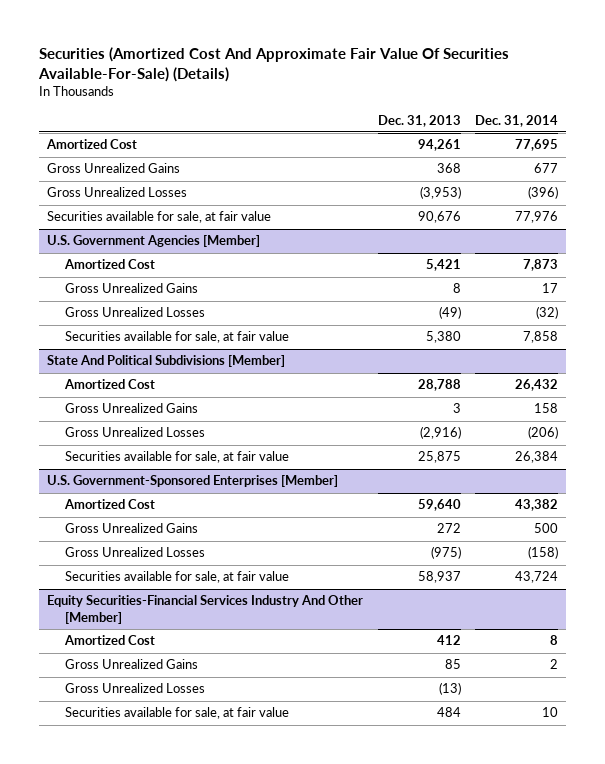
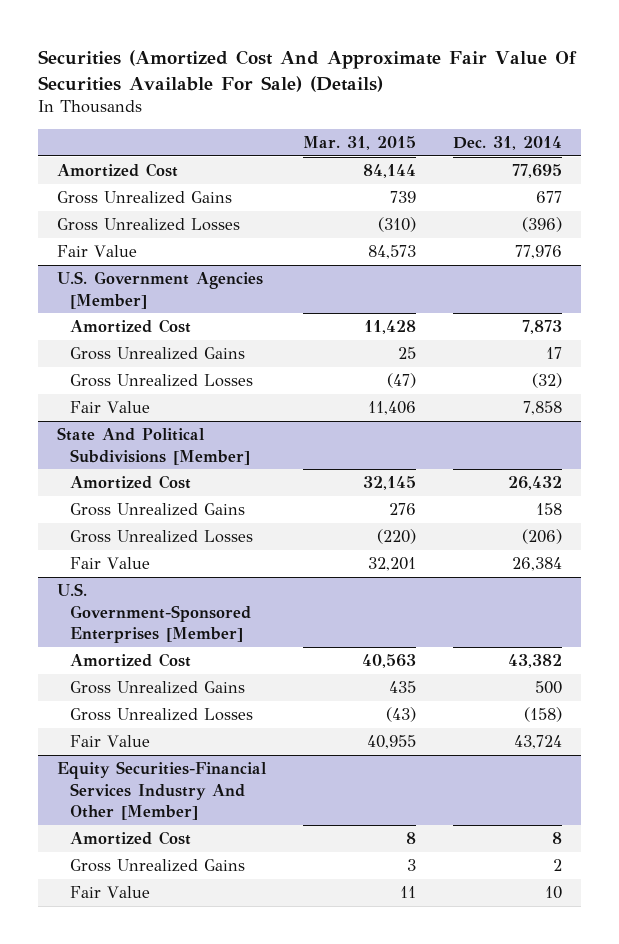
- Securities (Amortized Cost And Approximate Fair Value Of Securities Available-For-Sale) (Details)
+ Securities (Amortized Cost And Approximate Fair Value Of Securities Available For Sale) (Details)
- | Dec. 31, 2013 | Dec. 31, 2014
+ | Mar. 31, 2015 | Dec. 31, 2014
- Securities available for sale, at fair value | 90,676 | 77,976
+ Fair Value | 84,573 | 77,976
@ U.S. Government Agencies [Member]
- Securities available for sale, at fair value | 5,380 | 7,858
+ Fair Value | 11,406 | 7,858
@ State And Political Subdivisions [Member]
- Securities available for sale, at fair value | 25,875 | 26,384
+ Fair Value | 32,201 | 26,384
@ U.S. Government-Sponsored Enterprises [Member]
- Securities available for sale, at fair value | 58,937 | 43,724
+ Fair Value | 40,955 | 43,724
@ Equity Securities-Financial Services Industry And Other [Member]
- Gross Unrealized Losses | (13) |
- Securities available for sale, at fair value | 484 | 10
+ Fair Value | 11 | 10

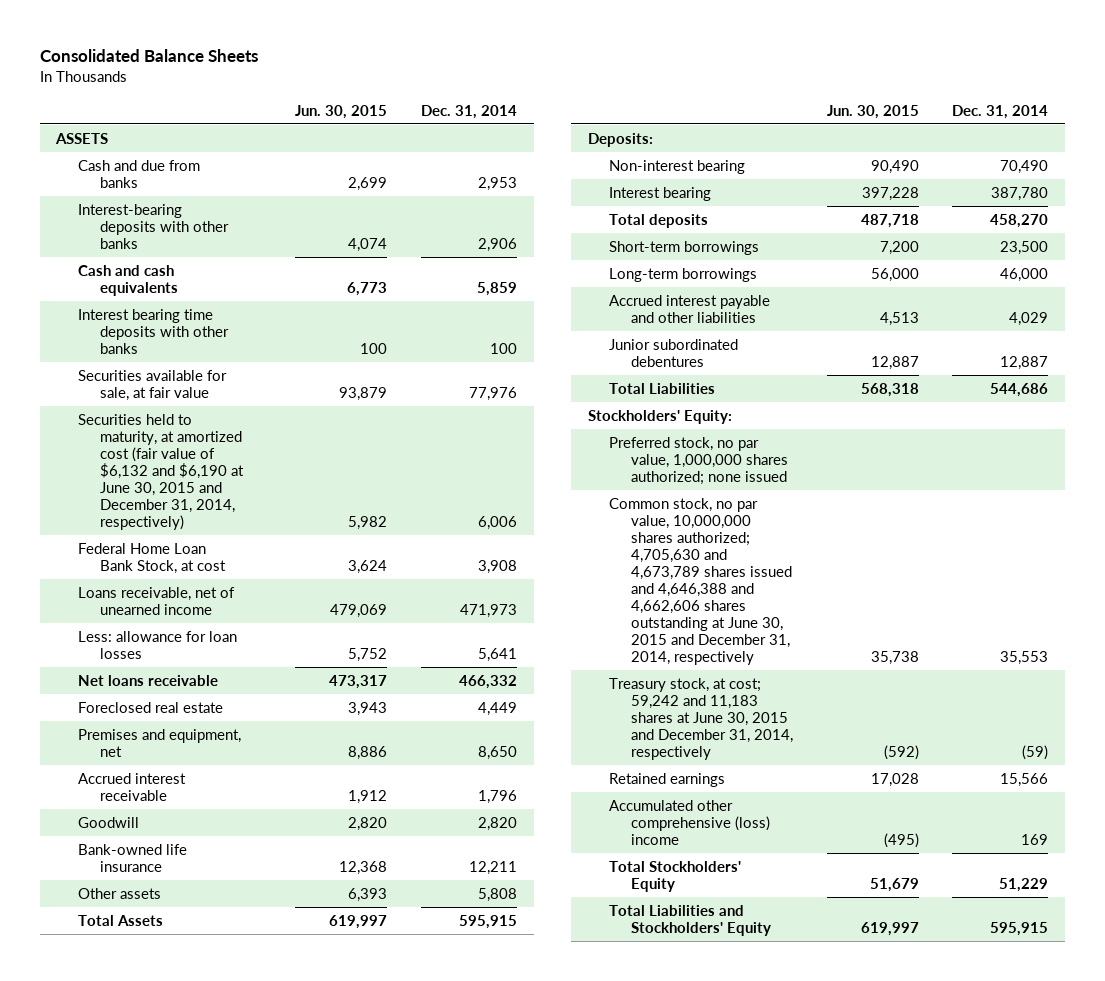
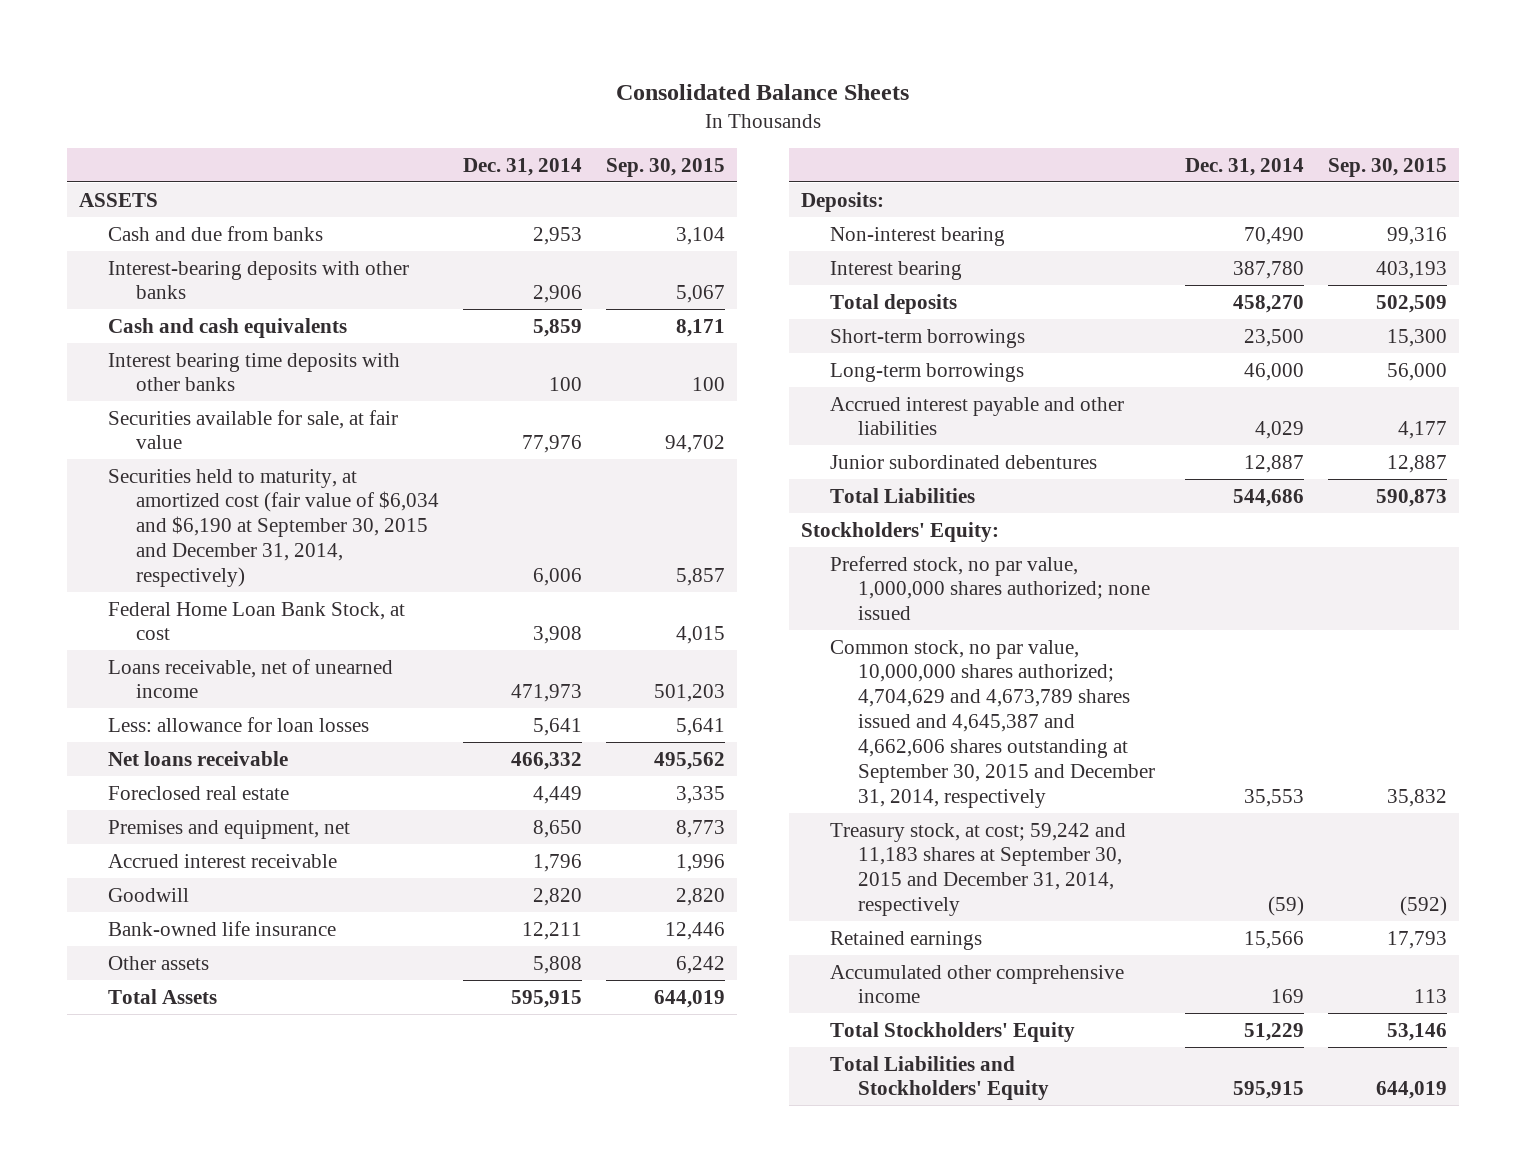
- | Jun. 30, 2015 | Dec. 31, 2014
+ | Dec. 31, 2014 | Sep. 30, 2015
- Securities held to maturity, at amortized cost (fair value of $6,132 and $6,190 at June 30, 2015 and December 31, 2014, respectively) | 5,982 | 6,006
+ Securities held to maturity, at amortized cost (fair value of $6,034 and $6,190 at September 30, 2015 and December 31, 2014, respectively) | 6,006 | 5,857
- Common stock, no par value, 10,000,000 shares authorized; 4,705,630 and 4,673,789 shares issued and 4,646,388 and 4,662,606 shares outstanding at June 30, 2015 and December 31, 2014, respectively | 35,738 | 35,553
- Treasury stock, at cost; 59,242 and 11,183 shares at June 30, 2015 and December 31, 2014, respectively | (592) | (59)
+ Common stock, no par value, 10,000,000 shares authorized; 4,704,629 and 4,673,789 shares issued and 4,645,387 and 4,662,606 shares outstanding at September 30, 2015 and December 31, 2014, respectively | 35,553 | 35,832
+ Treasury stock, at cost; 59,242 and 11,183 shares at September 30, 2015 and December 31, 2014, respectively | (59) | (592)
- Accumulated other comprehensive (loss) income | (495) | 169
+ Accumulated other comprehensive income | 169 | 113

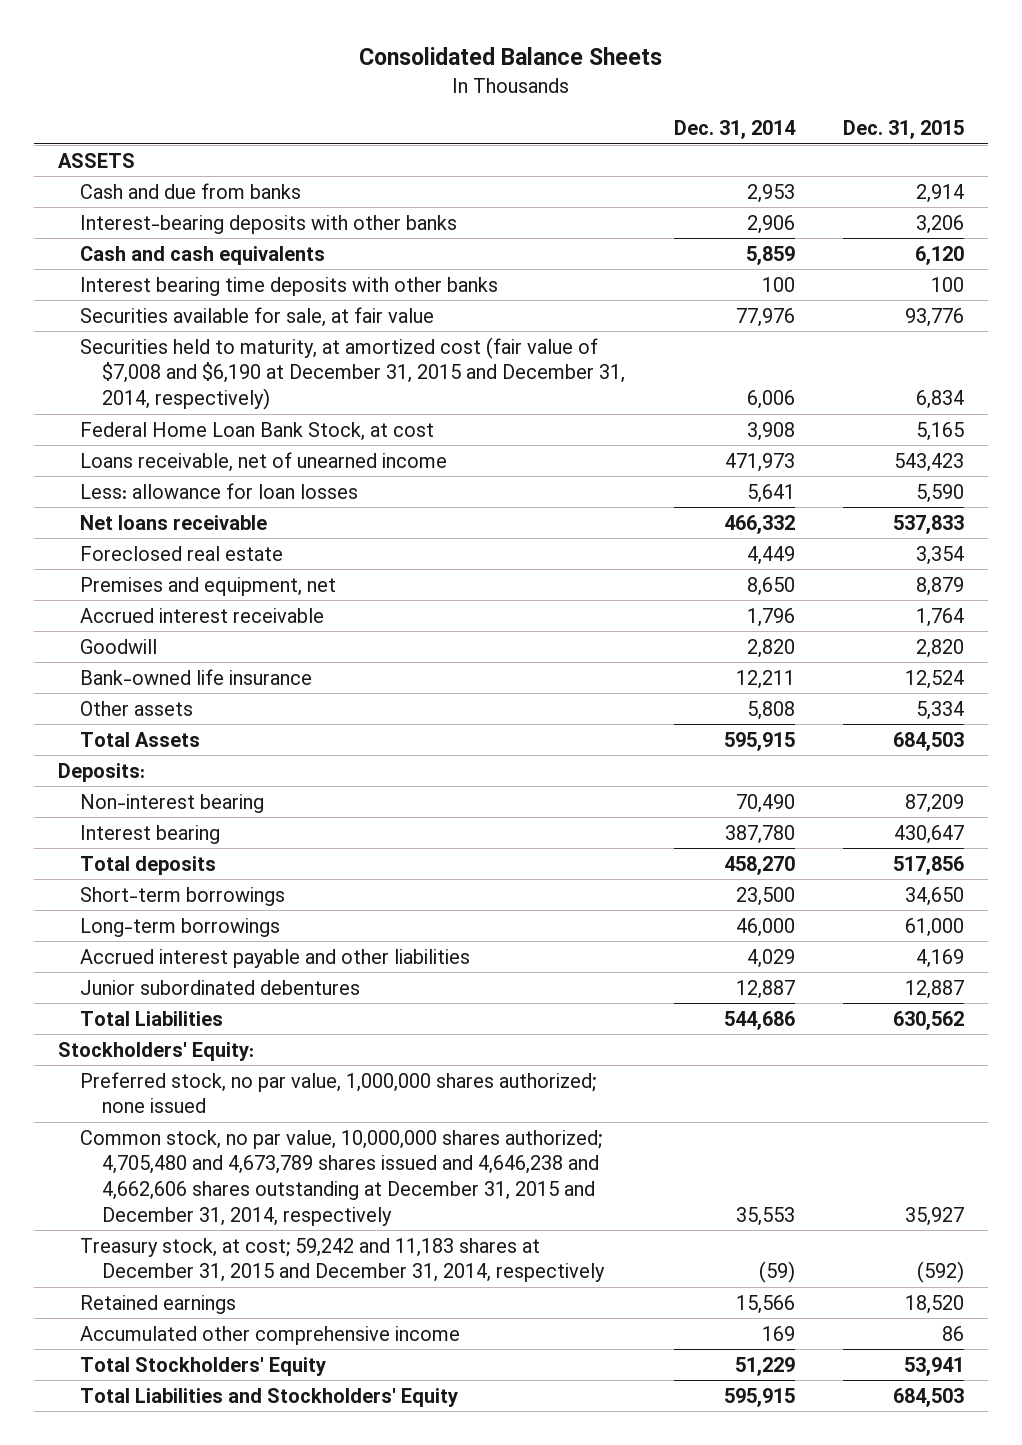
- | Dec. 31, 2014 | Sep. 30, 2015
+ | Dec. 31, 2014 | Dec. 31, 2015
- Securities held to maturity, at amortized cost (fair value of $6,034 and $6,190 at September 30, 2015 and December 31, 2014, respectively) | 6,006 | 5,857
+ Securities held to maturity, at amortized cost (fair value of $7,008 and $6,190 at December 31, 2015 and December 31, 2014, respectively) | 6,006 | 6,834
- Common stock, no par value, 10,000,000 shares authorized; 4,704,629 and 4,673,789 shares issued and 4,645,387 and 4,662,606 shares outstanding at September 30, 2015 and December 31, 2014, respectively | 35,553 | 35,832
- Treasury stock, at cost; 59,242 and 11,183 shares at September 30, 2015 and December 31, 2014, respectively | (59) | (592)
+ Common stock, no par value, 10,000,000 shares authorized; 4,705,480 and 4,673,789 shares issued and 4,646,238 and 4,662,606 shares outstanding at December 31, 2015 and December 31, 2014, respectively | 35,553 | 35,927
+ Treasury stock, at cost; 59,242 and 11,183 shares at December 31, 2015 and December 31, 2014, respectively | (59) | (592)

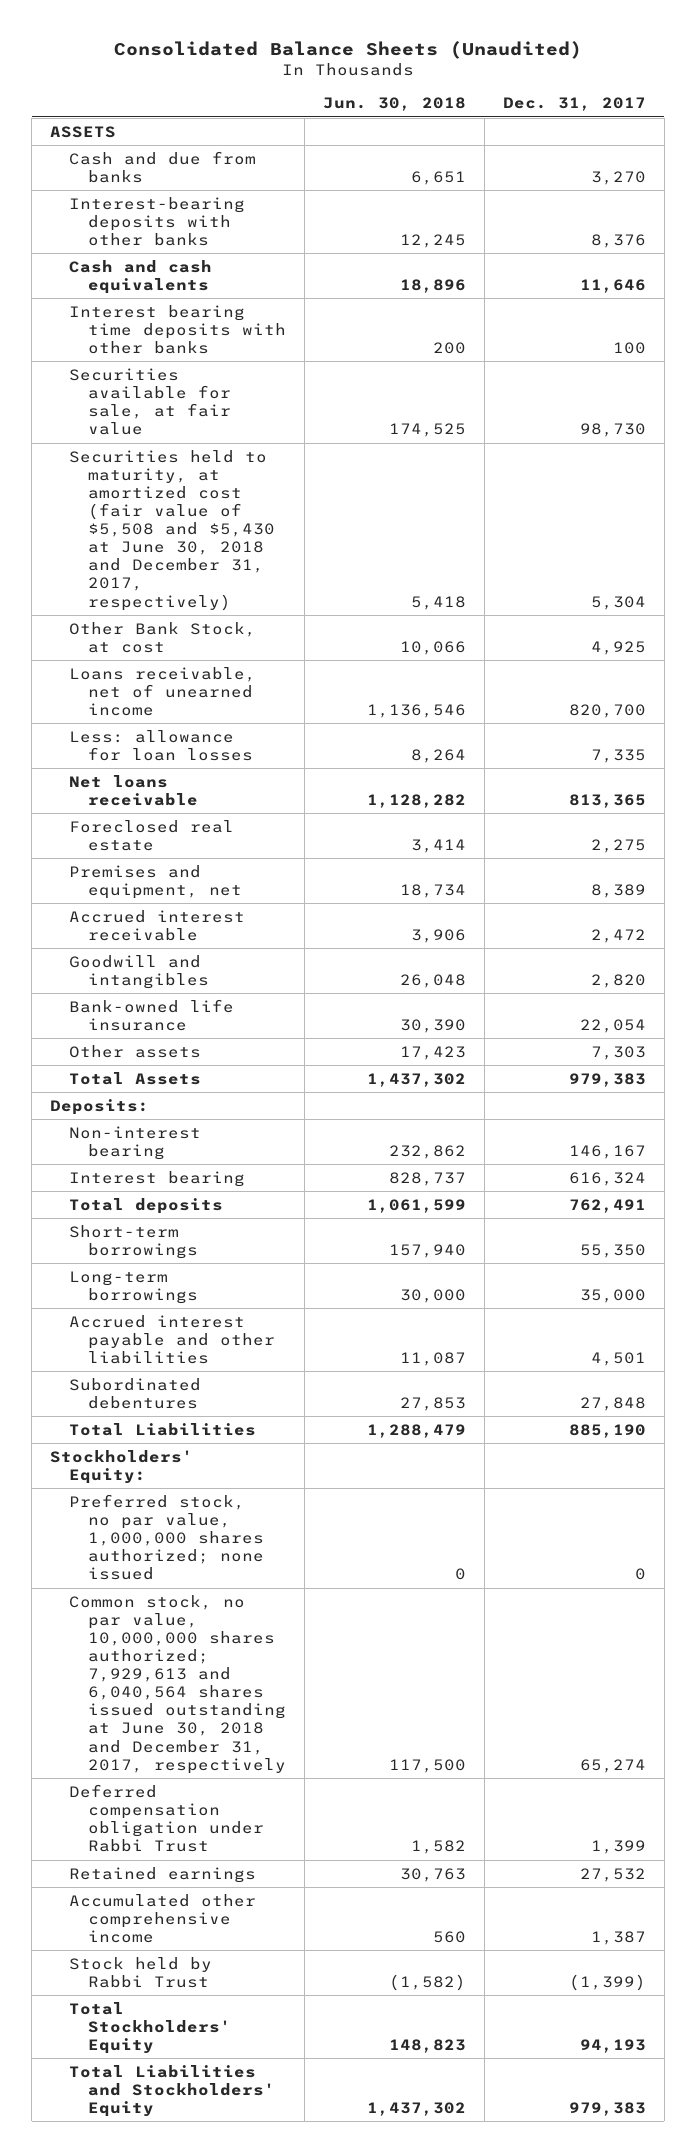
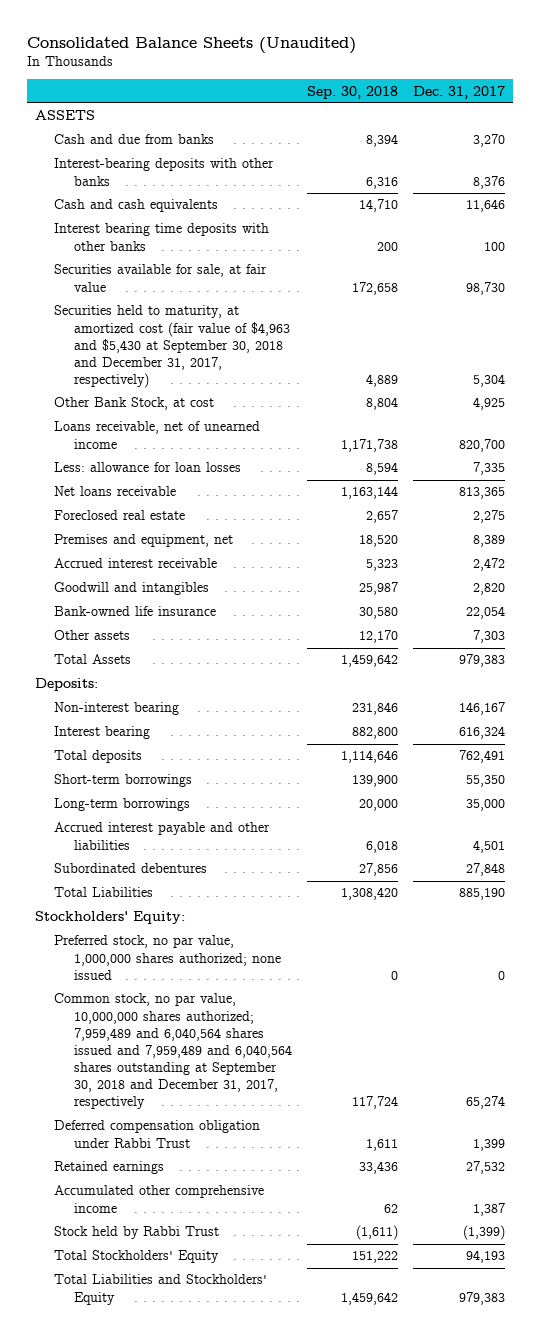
- | Jun. 30, 2018 | Dec. 31, 2017
+ | Sep. 30, 2018 | Dec. 31, 2017
- Securities held to maturity, at amortized cost (fair value of $5,508 and $5,430 at June 30, 2018 and December 31, 2017, respectively) | 5,418 | 5,304
+ Securities held to maturity, at amortized cost (fair value of $4,963 and $5,430 at September 30, 2018 and December 31, 2017, respectively) | 4,889 | 5,304
- Common stock, no par value, 10,000,000 shares authorized; 7,929,613 and 6,040,564 shares issued outstanding at June 30, 2018 and December 31, 2017, respectively | 117,500 | 65,274
+ Common stock, no par value, 10,000,000 shares authorized; 7,959,489 and 6,040,564 shares issued and 7,959,489 and 6,040,564 shares outstanding at September 30, 2018 and December 31, 2017, respectively | 117,724 | 65,274

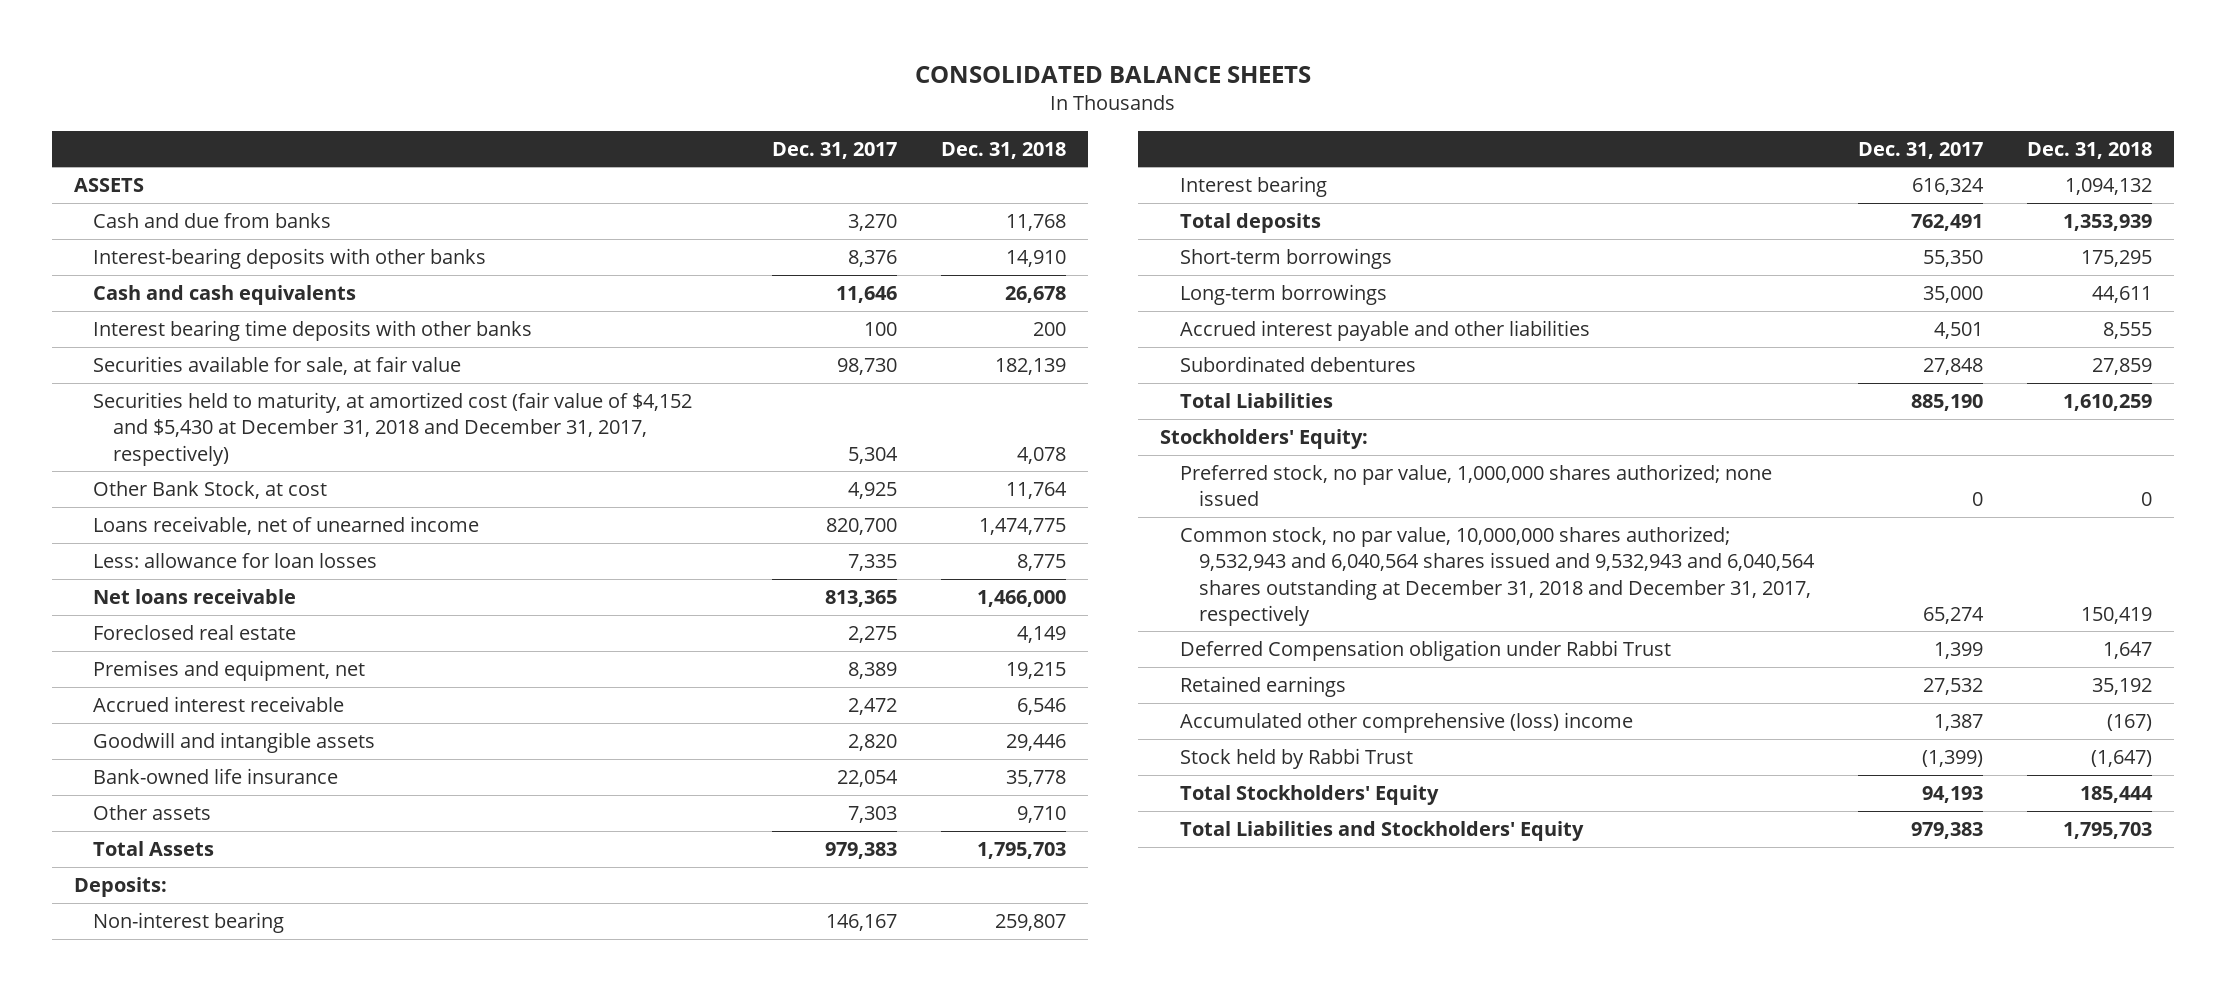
- Consolidated Balance Sheets (Unaudited)
+ CONSOLIDATED BALANCE SHEETS
- | Sep. 30, 2018 | Dec. 31, 2017
+ | Dec. 31, 2017 | Dec. 31, 2018
- Securities held to maturity, at amortized cost (fair value of $4,963 and $5,430 at September 30, 2018 and December 31, 2017, respectively) | 4,889 | 5,304
+ Securities held to maturity, at amortized cost (fair value of $4,152 and $5,430 at December 31, 2018 and December 31, 2017, respectively) | 5,304 | 4,078
- Goodwill and intangibles | 25,987 | 2,820
+ Goodwill and intangible assets | 2,820 | 29,446
- Common stock, no par value, 10,000,000 shares authorized; 7,959,489 and 6,040,564 shares issued and 7,959,489 and 6,040,564 shares outstanding at September 30, 2018 and December 31, 2017, respectively | 117,724 | 65,274
- Deferred compensation obligation under Rabbi Trust | 1,611 | 1,399
+ Common stock, no par value, 10,000,000 shares authorized; 9,532,943 and 6,040,564 shares issued and 9,532,943 and 6,040,564 shares outstanding at December 31, 2018 and December 31, 2017, respectively | 65,274 | 150,419
+ Deferred Compensation obligation under Rabbi Trust | 1,399 | 1,647
- Accumulated other comprehensive income | 62 | 1,387
+ Accumulated other comprehensive (loss) income | 1,387 | (167)

